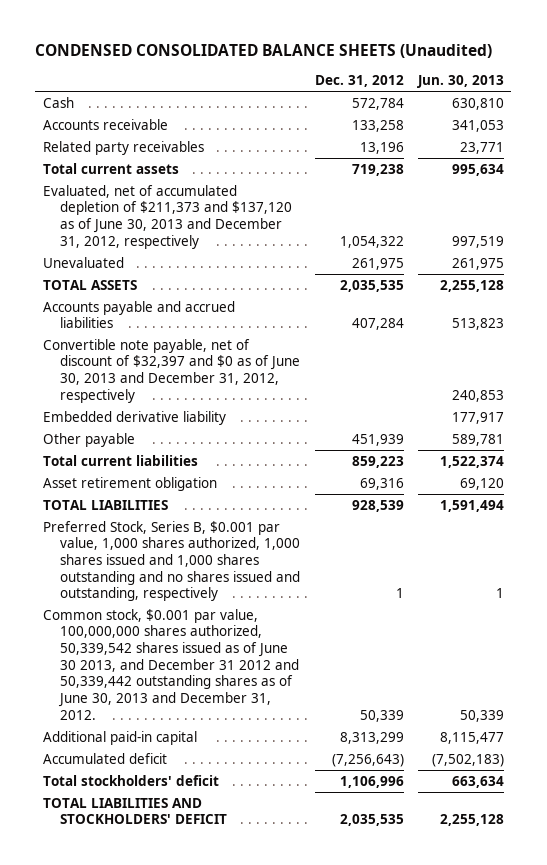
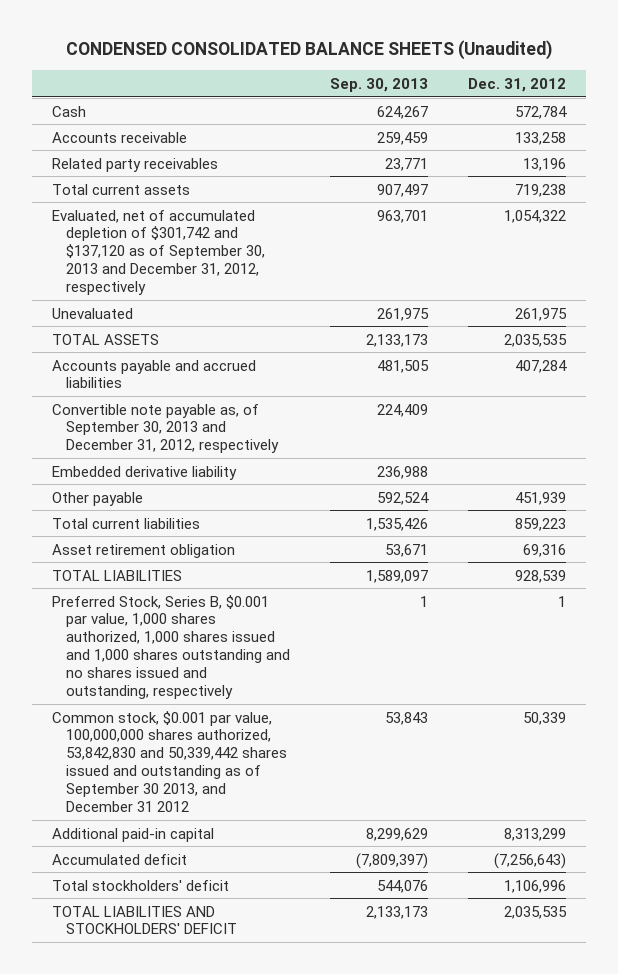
- | Dec. 31, 2012 | Jun. 30, 2013
+ | Sep. 30, 2013 | Dec. 31, 2012
- Evaluated, net of accumulated depletion of $211,373 and $137,120 as of June 30, 2013 and December 31, 2012, respectively | 1,054,322 | 997,519
+ Evaluated, net of accumulated depletion of $301,742 and $137,120 as of September 30, 2013 and December 31, 2012, respectively | 963,701 | 1,054,322
- Convertible note payable, net of discount of $32,397 and $0 as of June 30, 2013 and December 31, 2012, respectively | | 240,853
+ Convertible note payable as, of September 30, 2013 and December 31, 2012, respectively | 224,409 |
- Common stock, $0.001 par value, 100,000,000 shares authorized, 50,339,542 shares issued as of June 30 2013, and December 31 2012 and 50,339,442 outstanding shares as of June 30, 2013 and December 31, 2012. | 50,339 | 50,339
+ Common stock, $0.001 par value, 100,000,000 shares authorized, 53,842,830 and 50,339,442 shares issued and outstanding as of September 30 2013, and December 31 2012 | 53,843 | 50,339

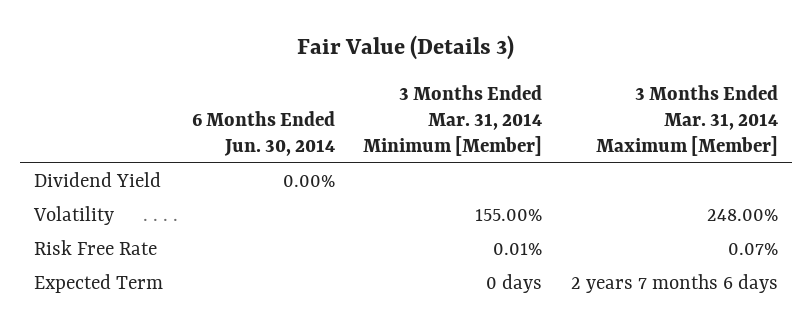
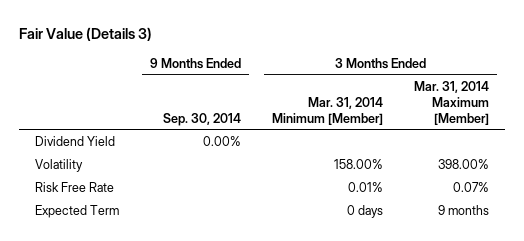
- | 6 Months Ended Jun. 30, 2014 | 3 Months Ended Mar. 31, 2014 Minimum [Member] | 3 Months Ended Mar. 31, 2014 Maximum [Member]
+ | 9 Months Ended Sep. 30, 2014 | 3 Months Ended Mar. 31, 2014 Minimum [Member] | 3 Months Ended Mar. 31, 2014 Maximum [Member]
- Volatility | | 155.00% | 248.00%
+ Volatility | | 158.00% | 398.00%
- Expected Term | | 0 days | 2 years 7 months 6 days
+ Expected Term | | 0 days | 9 months

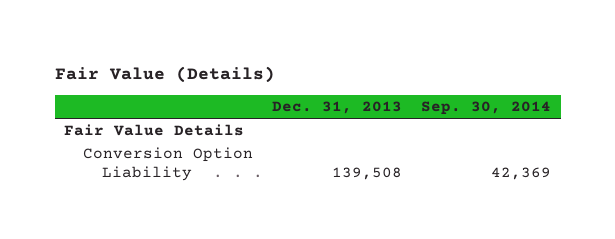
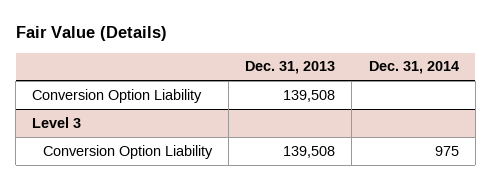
- | Dec. 31, 2013 | Sep. 30, 2014
+ | Dec. 31, 2013 | Dec. 31, 2014
- Fair Value Details
+ Level 3
+ Conversion Option Liability | 139,508 | 975

